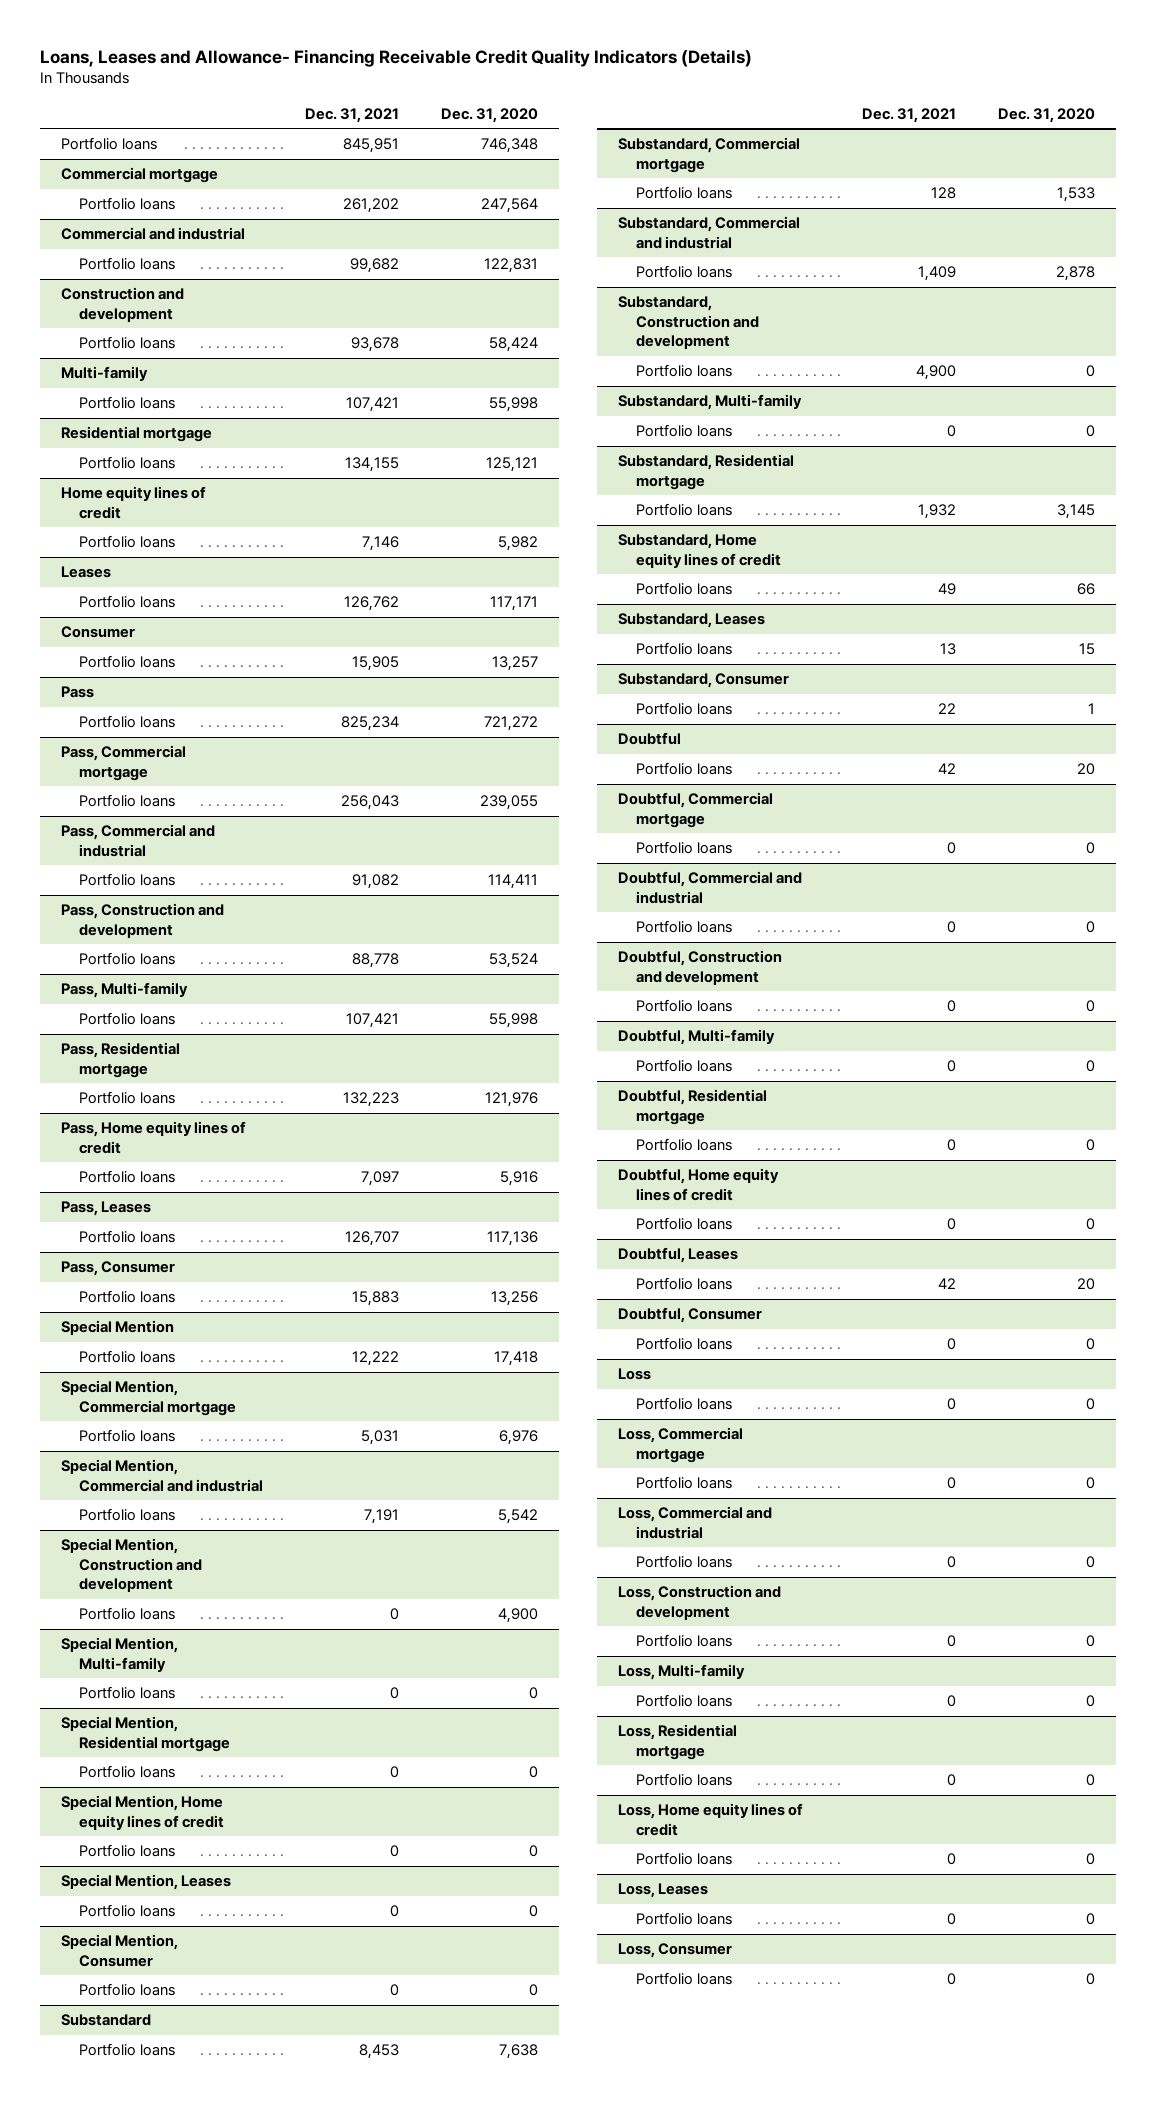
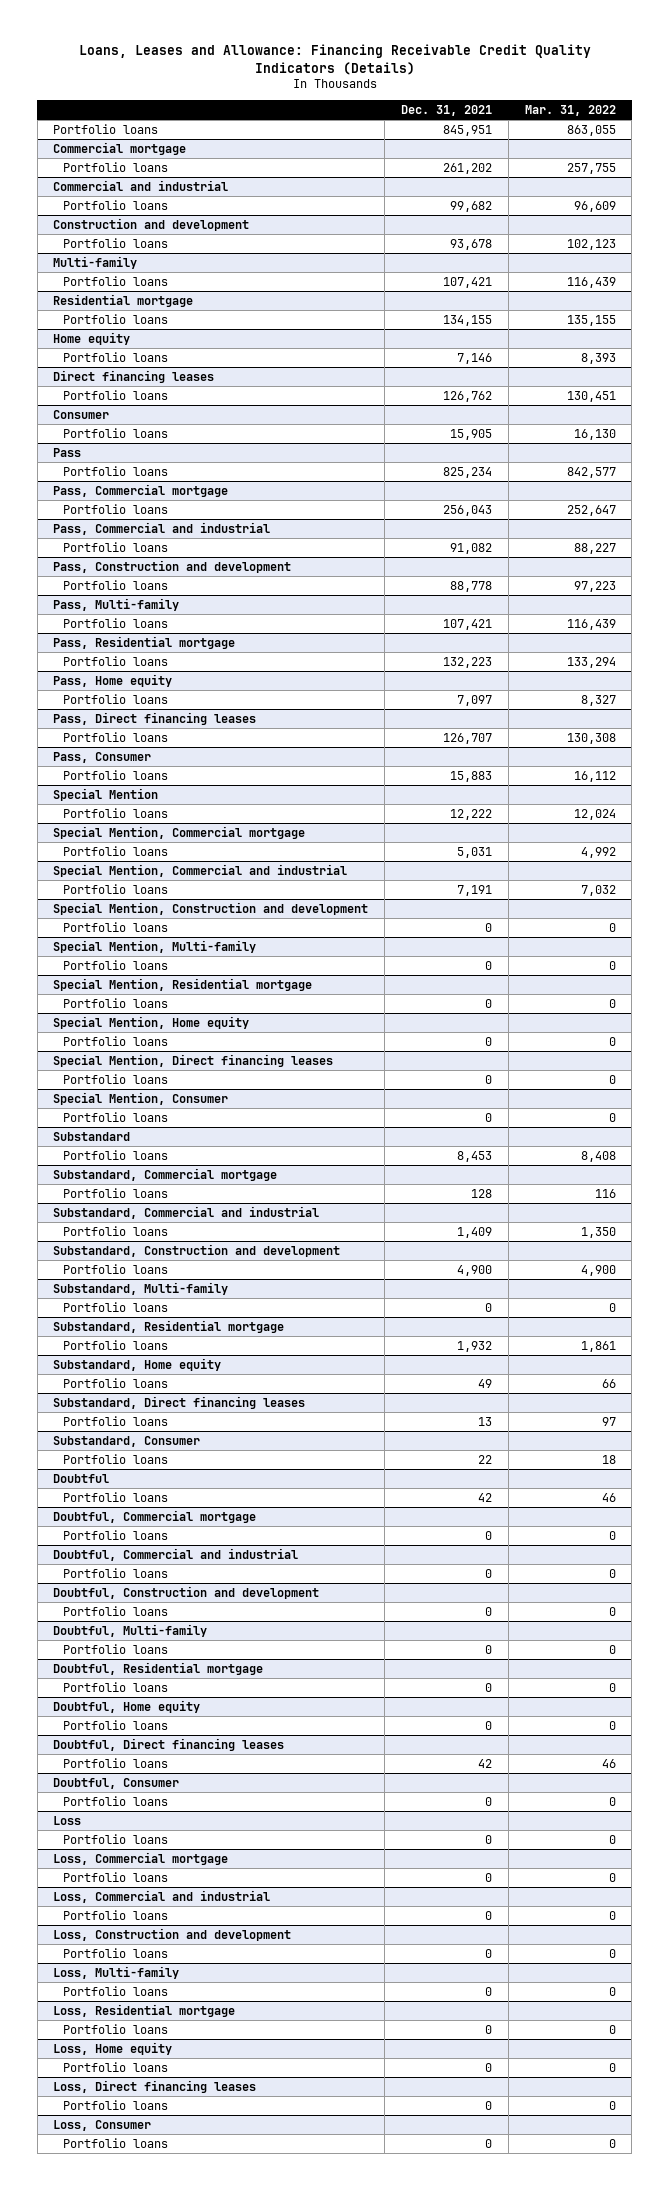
- Loans, Leases and Allowance- Financing Receivable Credit Quality Indicators (Details)
+ Loans, Leases and Allowance: Financing Receivable Credit Quality Indicators (Details)
- | Dec. 31, 2021 | Dec. 31, 2020
+ | Dec. 31, 2021 | Mar. 31, 2022
- Home equity lines of credit
+ Home equity
- Leases
+ Direct financing leases
- Pass, Home equity lines of credit
+ Pass, Home equity
- Pass, Leases
+ Pass, Direct financing leases
- Special Mention, Home equity lines of credit
+ Special Mention, Home equity
- Special Mention, Leases
+ Special Mention, Direct financing leases
- Substandard, Home equity lines of credit
+ Substandard, Home equity
- Substandard, Leases
+ Substandard, Direct financing leases
- Doubtful, Home equity lines of credit
+ Doubtful, Home equity
- Doubtful, Leases
+ Doubtful, Direct financing leases
- Loss, Home equity lines of credit
+ Loss, Home equity
- Loss, Leases
+ Loss, Direct financing leases

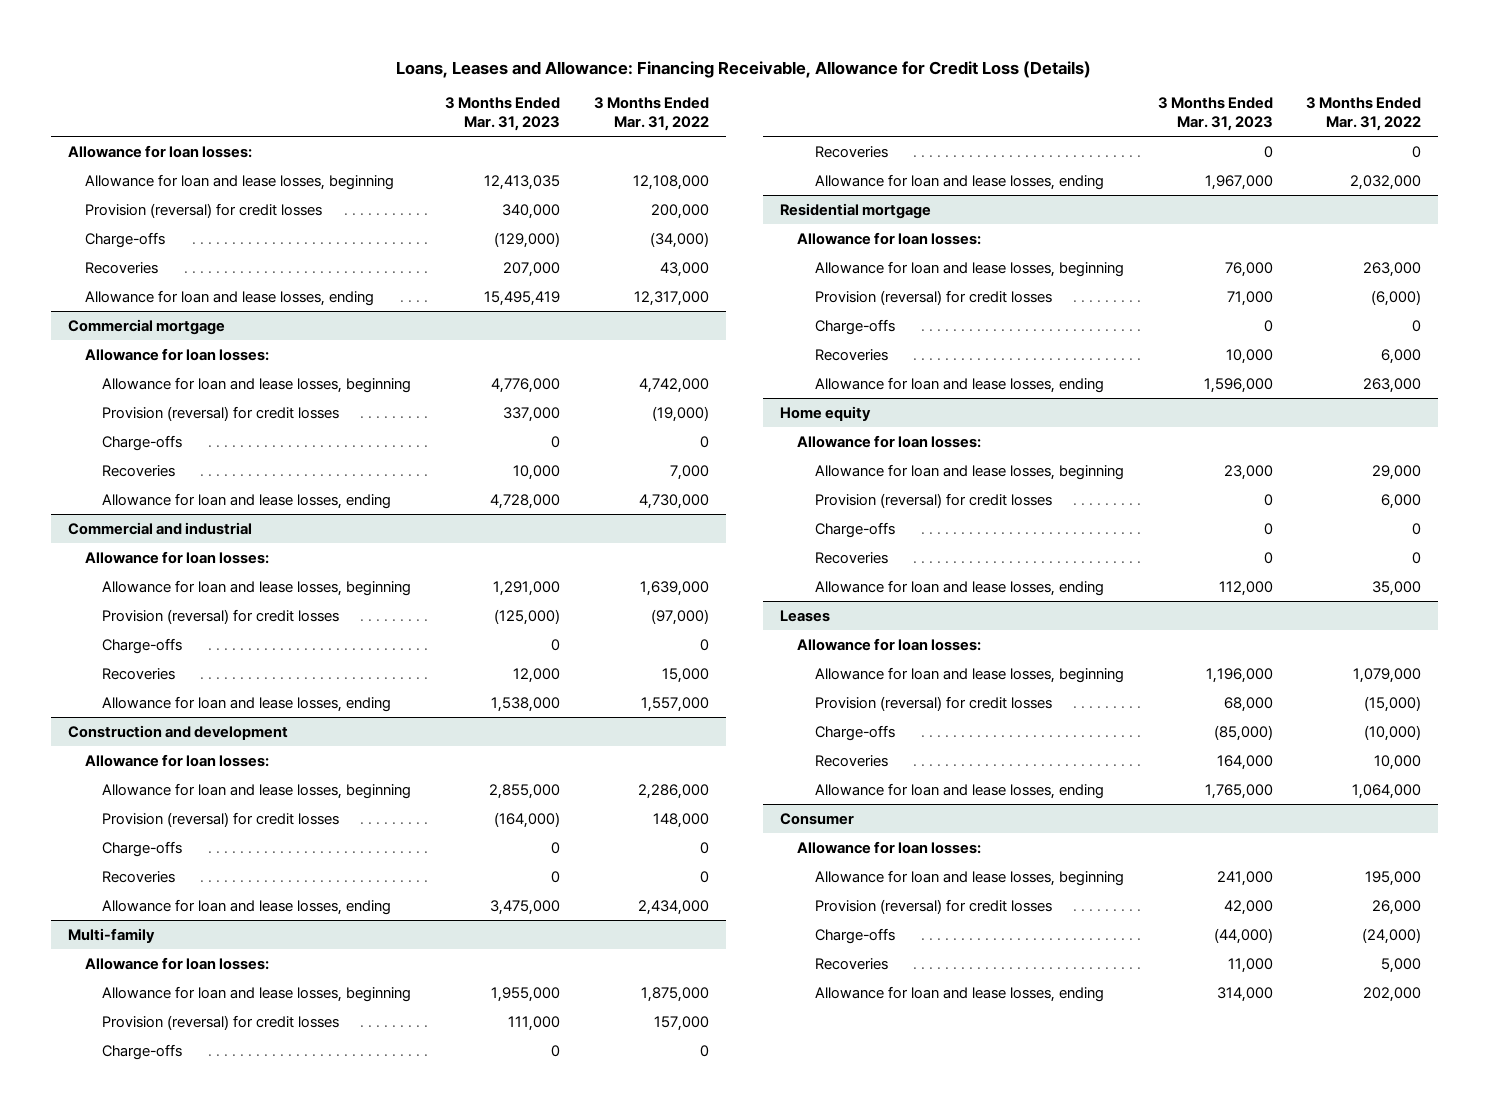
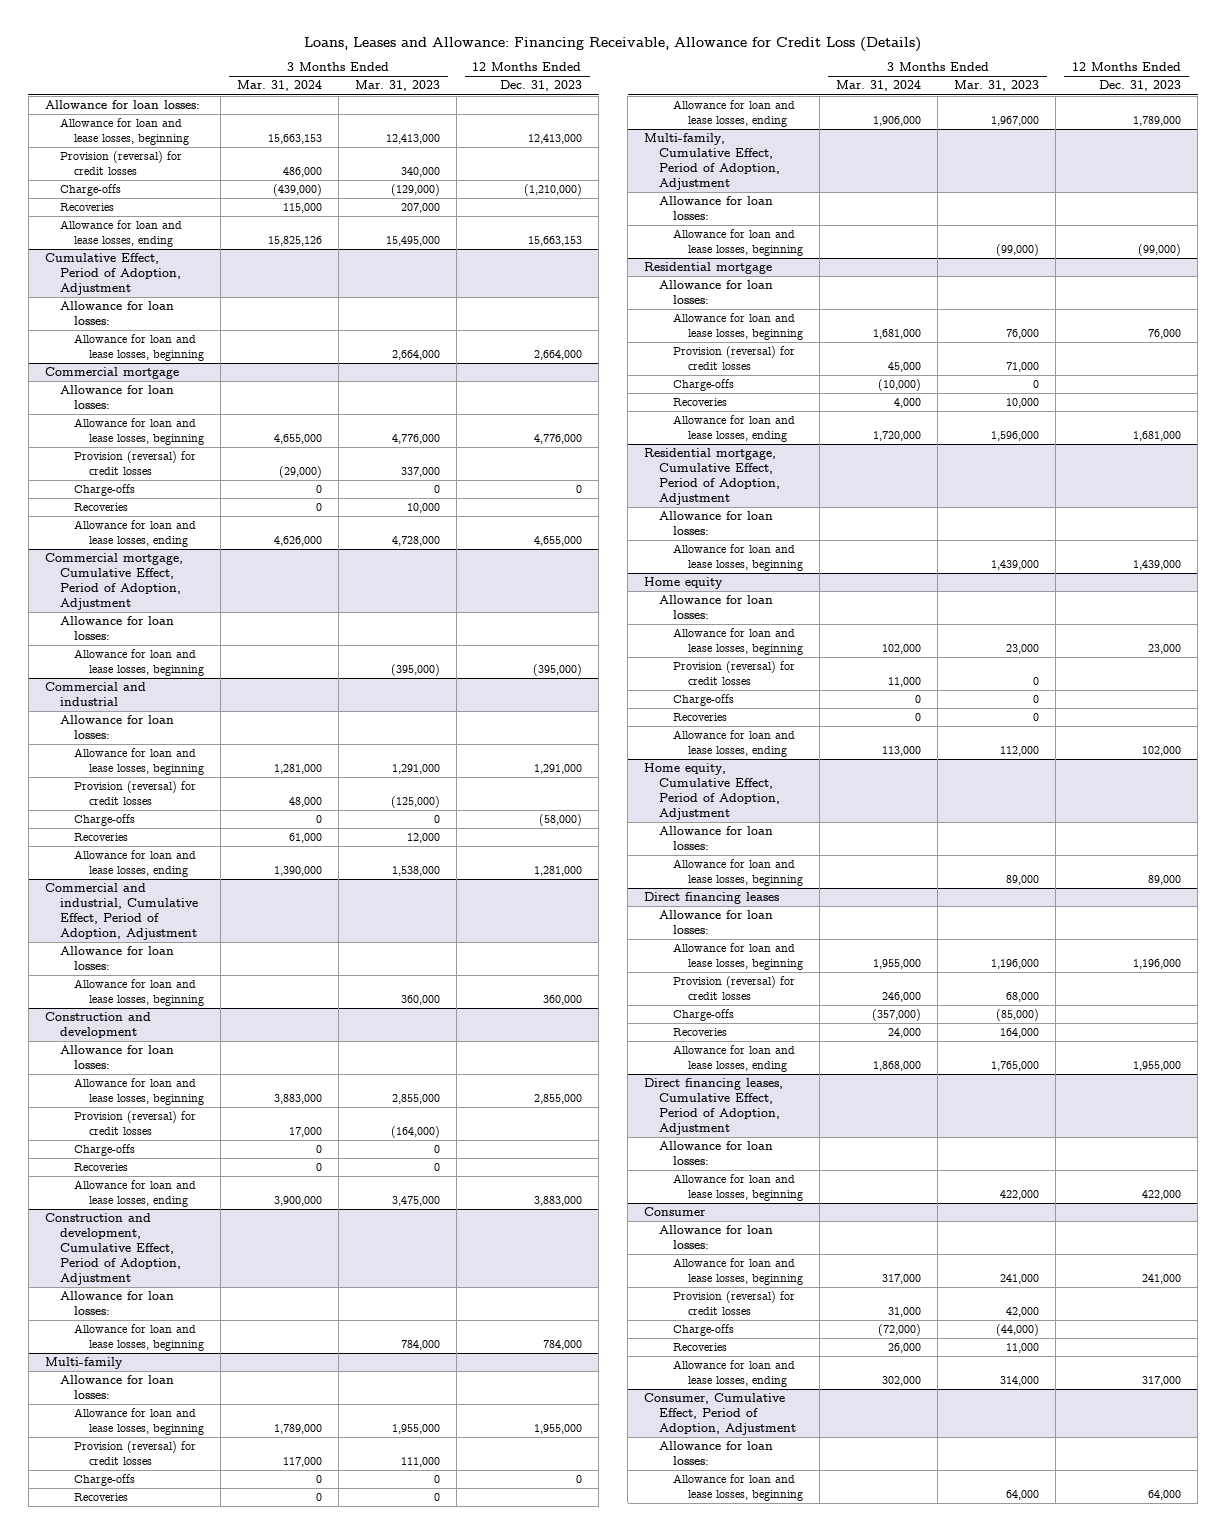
- | 3 Months Ended Mar. 31, 2023 | 3 Months Ended Mar. 31, 2022
+ | 3 Months Ended Mar. 31, 2024 | 3 Months Ended Mar. 31, 2023 | 12 Months Ended Dec. 31, 2023
- Allowance for loan and lease losses, beginning | 12,413,035 | 12,108,000
+ Allowance for loan and lease losses, beginning | 15,663,153 | 12,413,000 | 12,413,000
- Allowance for loan and lease losses, ending | 15,495,419 | 12,317,000
+ Allowance for loan and lease losses, ending | 15,825,126 | 15,495,000 | 15,663,153
+ Cumulative Effect, Period of Adoption, Adjustment
+ Allowance for loan losses:
+ Allowance for loan and lease losses, beginning | | 2,664,000 | 2,664,000
+ Commercial mortgage, Cumulative Effect, Period of Adoption, Adjustment
+ Allowance for loan losses:
+ Allowance for loan and lease losses, beginning | | (395,000) | (395,000)
+ Commercial and industrial, Cumulative Effect, Period of Adoption, Adjustment
+ Allowance for loan losses:
+ Allowance for loan and lease losses, beginning | | 360,000 | 360,000
+ Construction and development, Cumulative Effect, Period of Adoption, Adjustment
+ Allowance for loan losses:
+ Allowance for loan and lease losses, beginning | | 784,000 | 784,000
+ Multi-family, Cumulative Effect, Period of Adoption, Adjustment
+ Allowance for loan losses:
+ Allowance for loan and lease losses, beginning | | (99,000) | (99,000)
+ Residential mortgage, Cumulative Effect, Period of Adoption, Adjustment
+ Allowance for loan losses:
+ Allowance for loan and lease losses, beginning | | 1,439,000 | 1,439,000
- Leases
+ Home equity, Cumulative Effect, Period of Adoption, Adjustment
+ Allowance for loan and lease losses, beginning | | 89,000 | 89,000
+ Direct financing leases
+ Allowance for loan losses:
+ Direct financing leases, Cumulative Effect, Period of Adoption, Adjustment
+ Allowance for loan losses:
+ Allowance for loan and lease losses, beginning | | 422,000 | 422,000
+ Consumer, Cumulative Effect, Period of Adoption, Adjustment
+ Allowance for loan losses:
+ Allowance for loan and lease losses, beginning | | 64,000 | 64,000

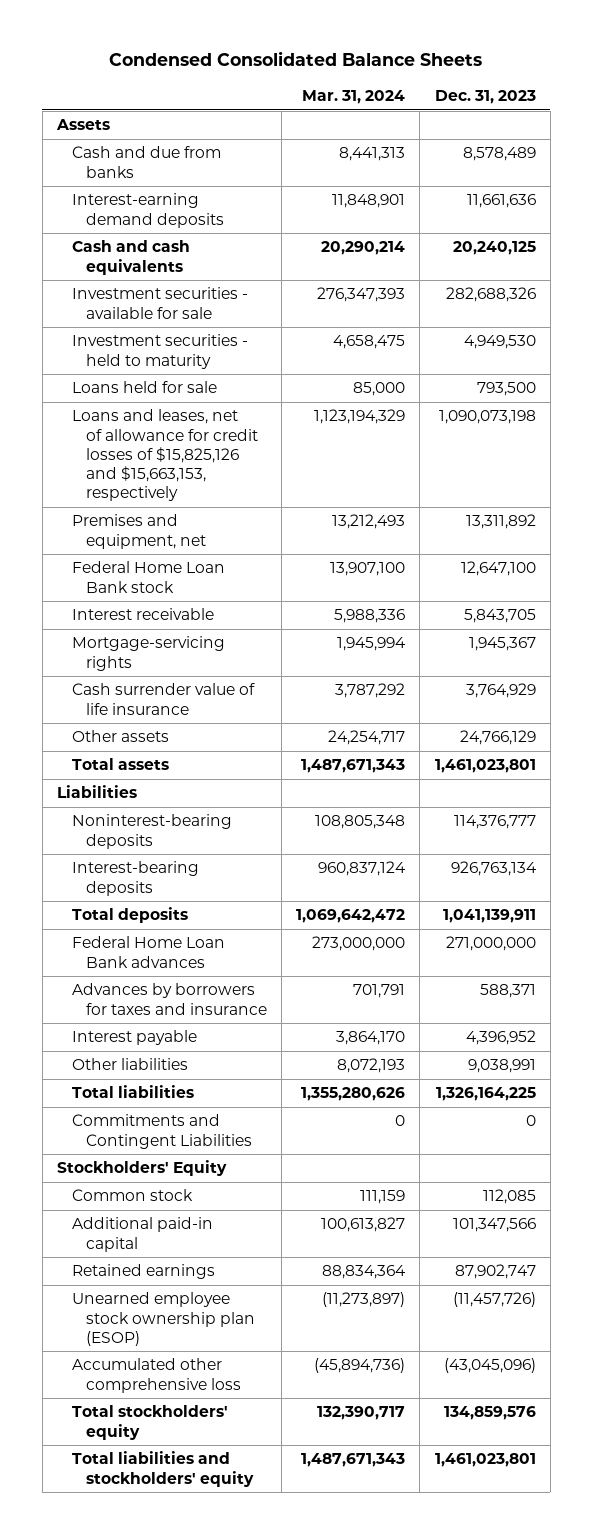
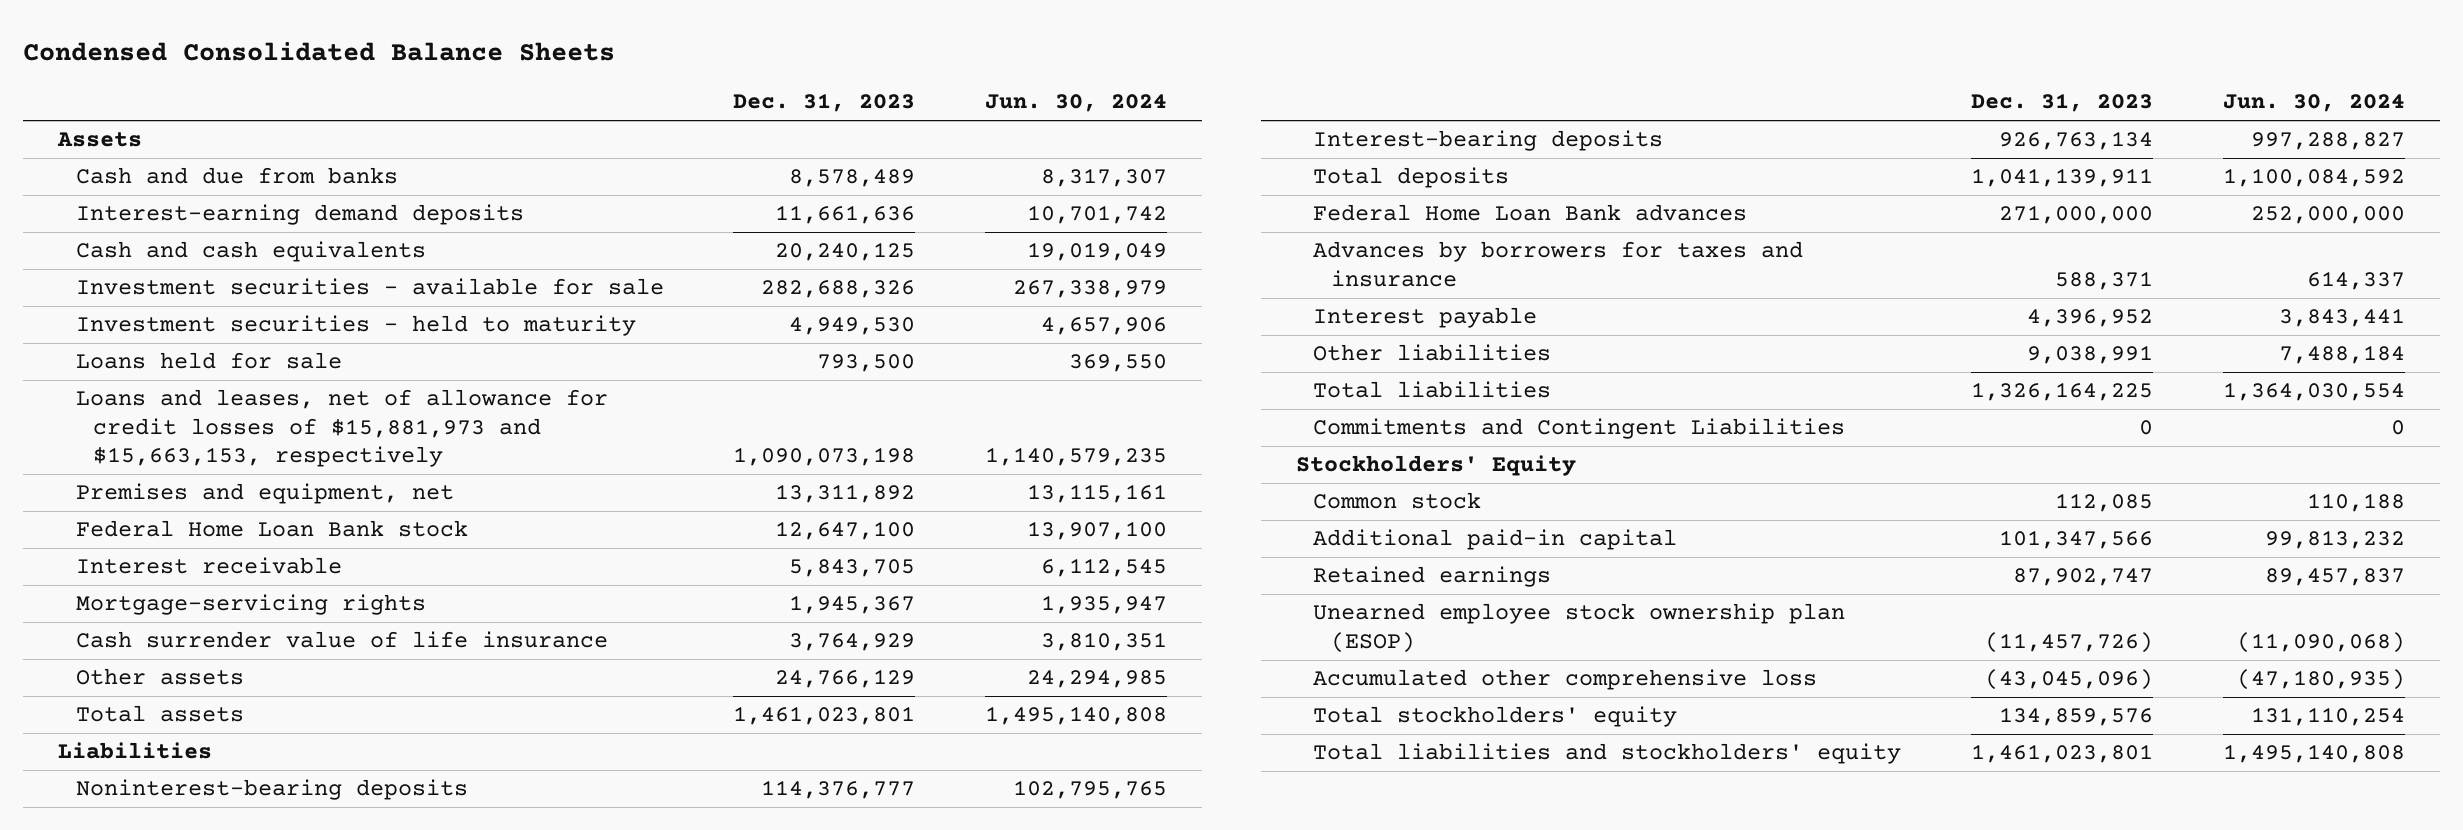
- | Mar. 31, 2024 | Dec. 31, 2023
+ | Dec. 31, 2023 | Jun. 30, 2024
- Loans and leases, net of allowance for credit losses of $15,825,126 and $15,663,153, respectively | 1,123,194,329 | 1,090,073,198
+ Loans and leases, net of allowance for credit losses of $15,881,973 and $15,663,153, respectively | 1,090,073,198 | 1,140,579,235

